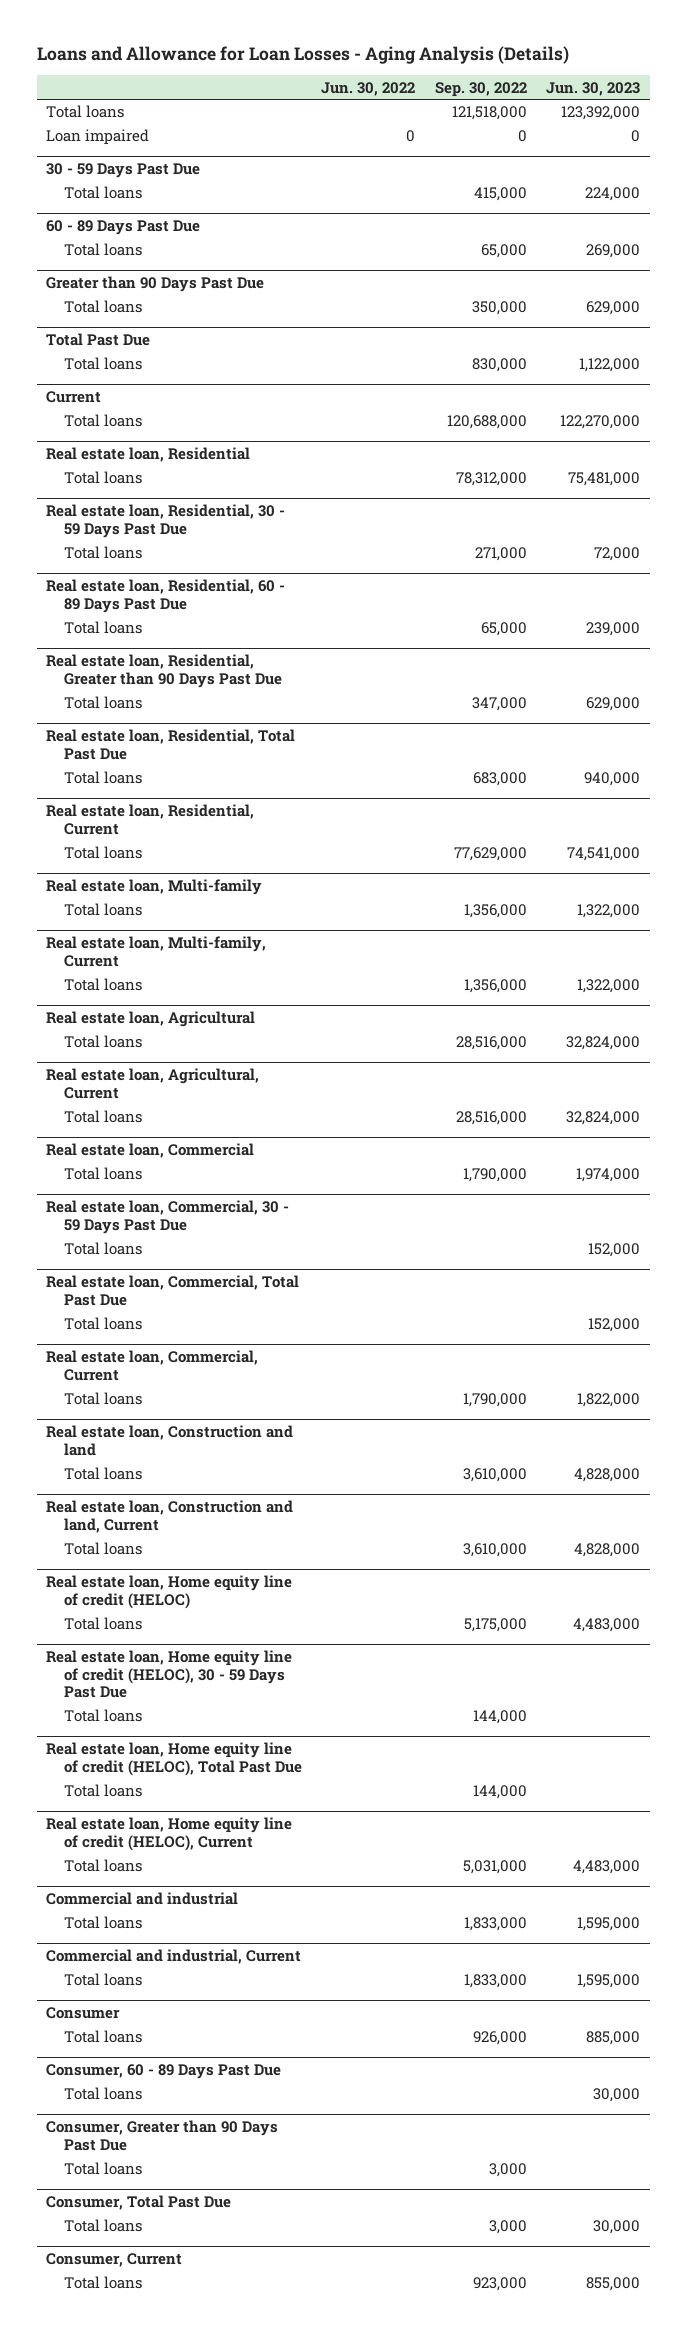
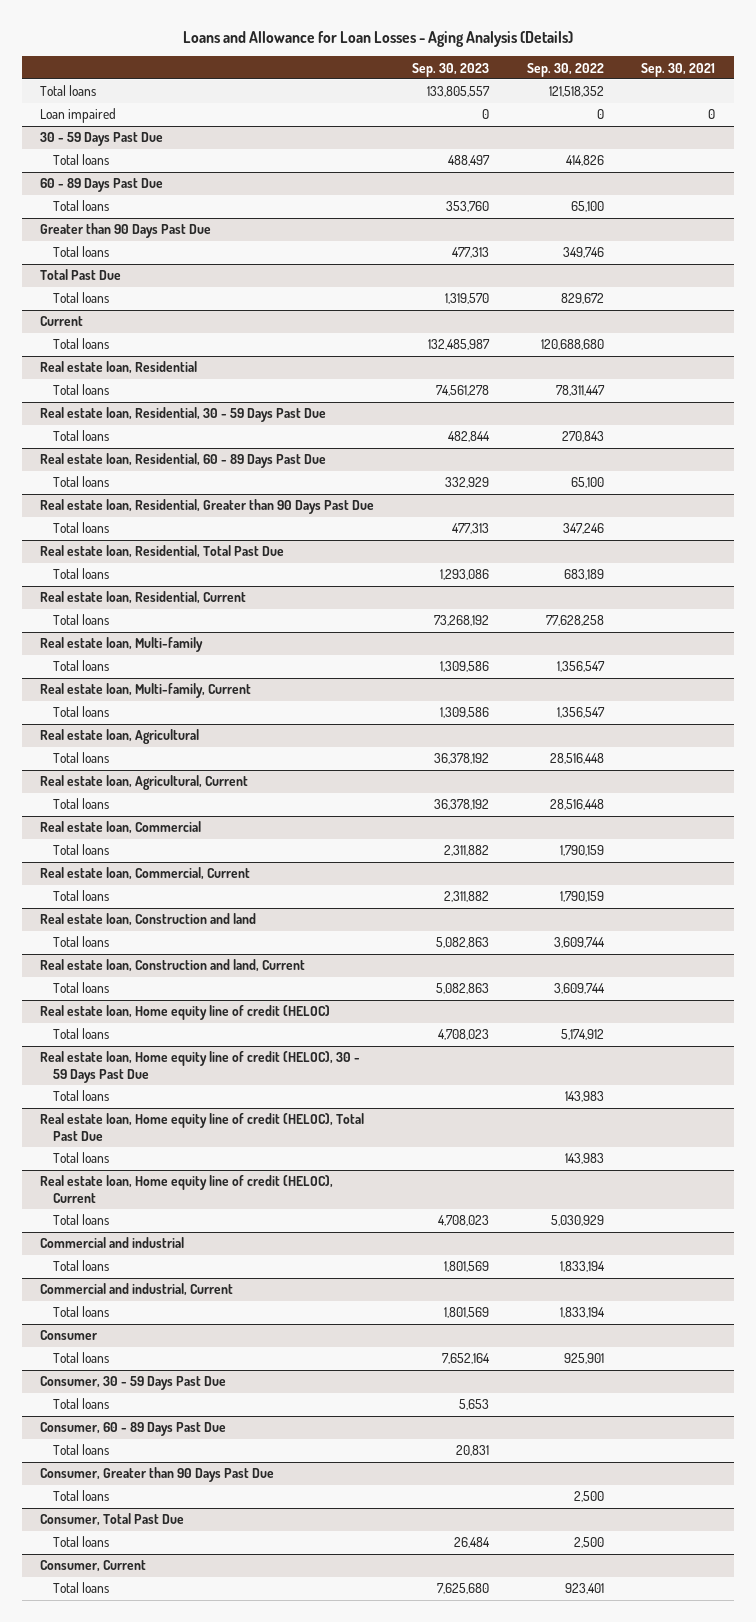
- | Jun. 30, 2022 | Sep. 30, 2022 | Jun. 30, 2023
+ | Sep. 30, 2023 | Sep. 30, 2022 | Sep. 30, 2021
- Total loans | | 121,518,000 | 123,392,000
+ Total loans | 133,805,557 | 121,518,352 |
@ 30 - 59 Days Past Due
- Total loans | | 415,000 | 224,000
+ Total loans | 488,497 | 414,826 |
@ 60 - 89 Days Past Due
- Total loans | | 65,000 | 269,000
+ Total loans | 353,760 | 65,100 |
@ Greater than 90 Days Past Due
- Total loans | | 350,000 | 629,000
+ Total loans | 477,313 | 349,746 |
@ Total Past Due
- Total loans | | 830,000 | 1,122,000
+ Total loans | 1,319,570 | 829,672 |
@ Current
- Total loans | | 120,688,000 | 122,270,000
+ Total loans | 132,485,987 | 120,688,680 |
@ Real estate loan, Residential
- Total loans | | 78,312,000 | 75,481,000
+ Total loans | 74,561,278 | 78,311,447 |
@ Real estate loan, Residential, 30 - 59 Days Past Due
- Total loans | | 271,000 | 72,000
+ Total loans | 482,844 | 270,843 |
@ Real estate loan, Residential, 60 - 89 Days Past Due
- Total loans | | 65,000 | 239,000
+ Total loans | 332,929 | 65,100 |
@ Real estate loan, Residential, Greater than 90 Days Past Due
- Total loans | | 347,000 | 629,000
+ Total loans | 477,313 | 347,246 |
@ Real estate loan, Residential, Total Past Due
- Total loans | | 683,000 | 940,000
+ Total loans | 1,293,086 | 683,189 |
@ Real estate loan, Residential, Current
- Total loans | | 77,629,000 | 74,541,000
+ Total loans | 73,268,192 | 77,628,258 |
@ Real estate loan, Multi-family
- Total loans | | 1,356,000 | 1,322,000
+ Total loans | 1,309,586 | 1,356,547 |
@ Real estate loan, Multi-family, Current
- Total loans | | 1,356,000 | 1,322,000
+ Total loans | 1,309,586 | 1,356,547 |
@ Real estate loan, Agricultural
- Total loans | | 28,516,000 | 32,824,000
+ Total loans | 36,378,192 | 28,516,448 |
@ Real estate loan, Agricultural, Current
- Total loans | | 28,516,000 | 32,824,000
+ Total loans | 36,378,192 | 28,516,448 |
@ Real estate loan, Commercial
- Total loans | | 1,790,000 | 1,974,000
- Real estate loan, Commercial, 30 - 59 Days Past Due
- Total loans | | | 152,000
- Real estate loan, Commercial, Total Past Due
- Total loans | | | 152,000
@ Real estate loan, Commercial
+ Total loans | 2,311,882 | 1,790,159 |
@ Real estate loan, Commercial, Current
- Total loans | | 1,790,000 | 1,822,000
+ Total loans | 2,311,882 | 1,790,159 |
@ Real estate loan, Construction and land
- Total loans | | 3,610,000 | 4,828,000
+ Total loans | 5,082,863 | 3,609,744 |
@ Real estate loan, Construction and land, Current
- Total loans | | 3,610,000 | 4,828,000
+ Total loans | 5,082,863 | 3,609,744 |
@ Real estate loan, Home equity line of credit (HELOC)
- Total loans | | 5,175,000 | 4,483,000
+ Total loans | 4,708,023 | 5,174,912 |
@ Real estate loan, Home equity line of credit (HELOC), 30 - 59 Days Past Due
- Total loans | | 144,000 |
+ Total loans | | 143,983 |
@ Real estate loan, Home equity line of credit (HELOC), Total Past Due
- Total loans | | 144,000 |
+ Total loans | | 143,983 |
@ Real estate loan, Home equity line of credit (HELOC), Current
- Total loans | | 5,031,000 | 4,483,000
+ Total loans | 4,708,023 | 5,030,929 |
@ Commercial and industrial
- Total loans | | 1,833,000 | 1,595,000
+ Total loans | 1,801,569 | 1,833,194 |
@ Commercial and industrial, Current
- Total loans | | 1,833,000 | 1,595,000
+ Total loans | 1,801,569 | 1,833,194 |
@ Consumer
- Total loans | | 926,000 | 885,000
+ Total loans | 7,652,164 | 925,901 |
+ Consumer, 30 - 59 Days Past Due
+ Total loans | 5,653 | |
@ Consumer, Greater than 90 Days Past Due
- Total loans | | 3,000 |
+ Total loans | | 2,500 |
@ Consumer, Total Past Due
- Total loans | | 3,000 | 30,000
+ Total loans | 26,484 | 2,500 |
@ Consumer, Current
- Total loans | | 923,000 | 855,000
+ Total loans | 7,625,680 | 923,401 |

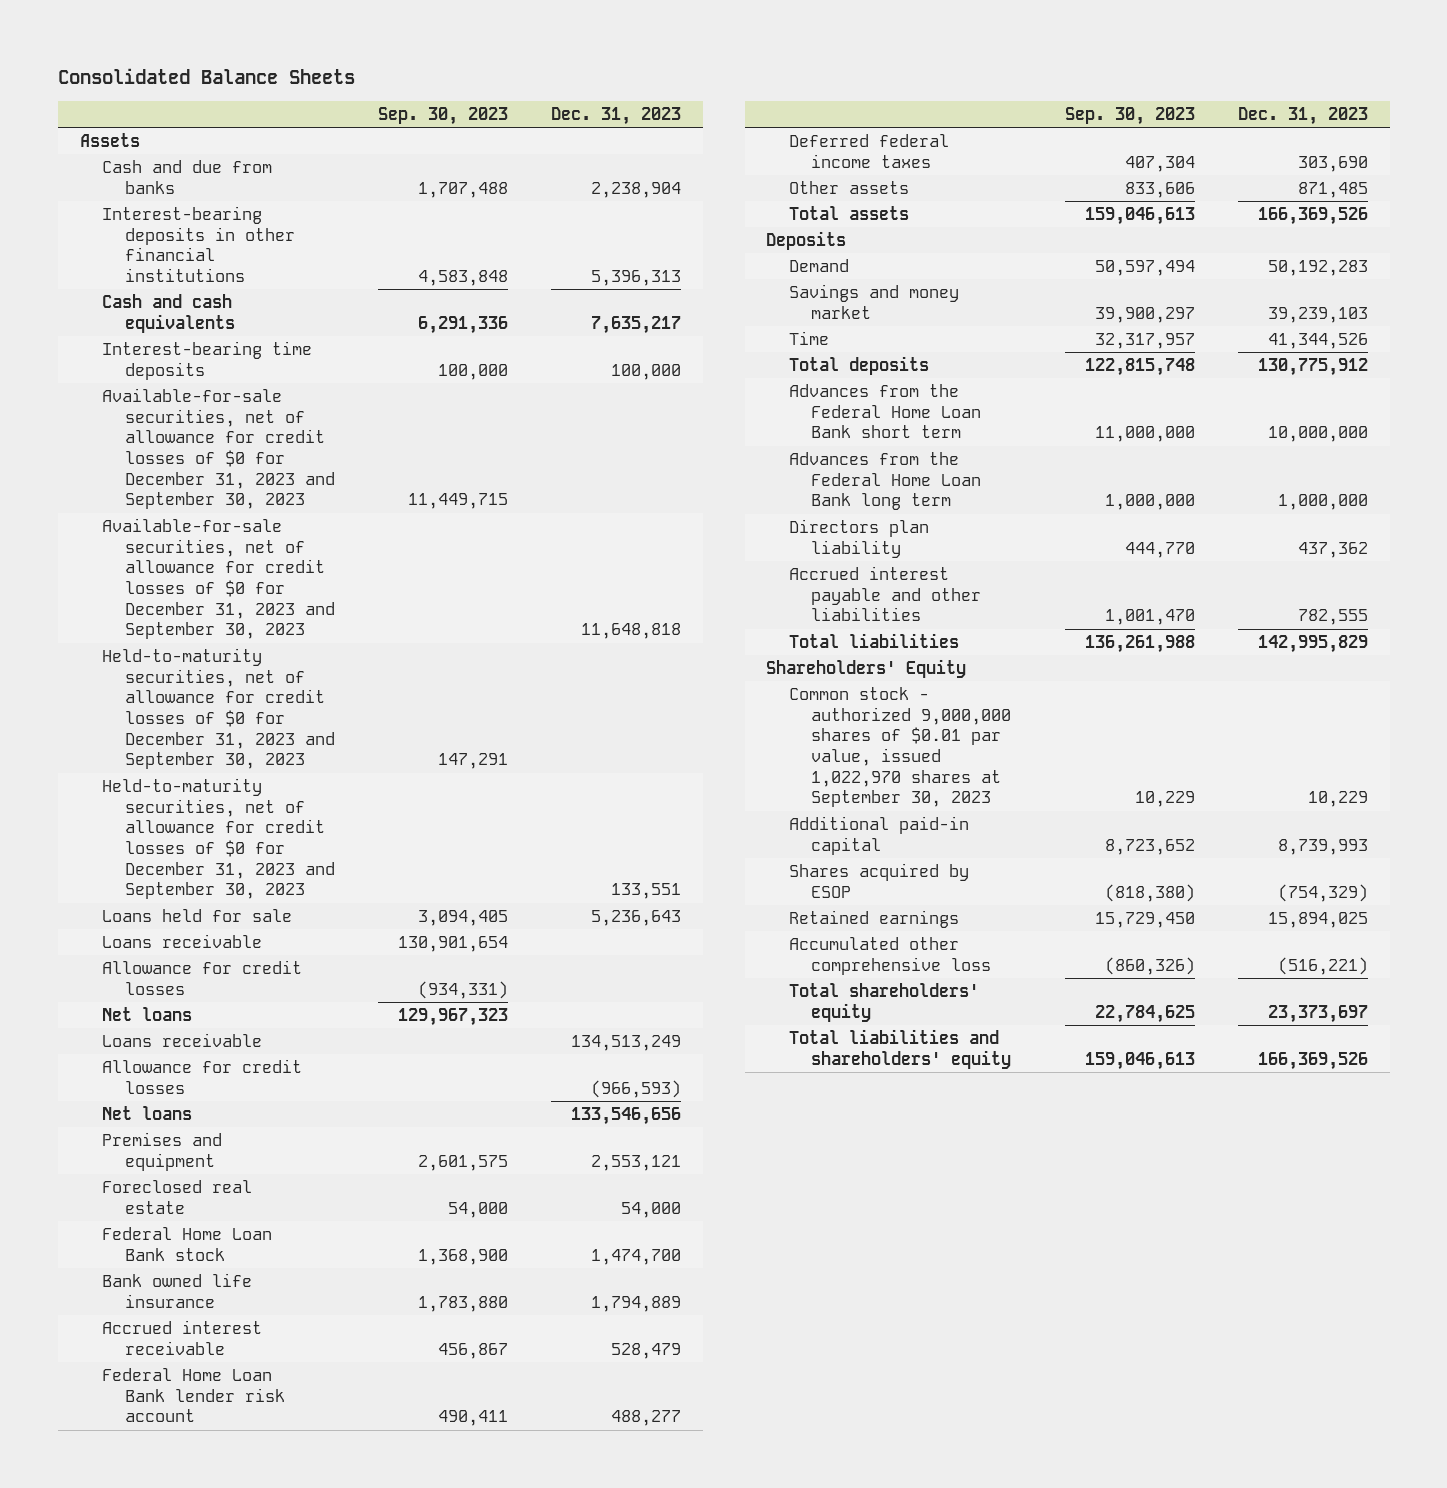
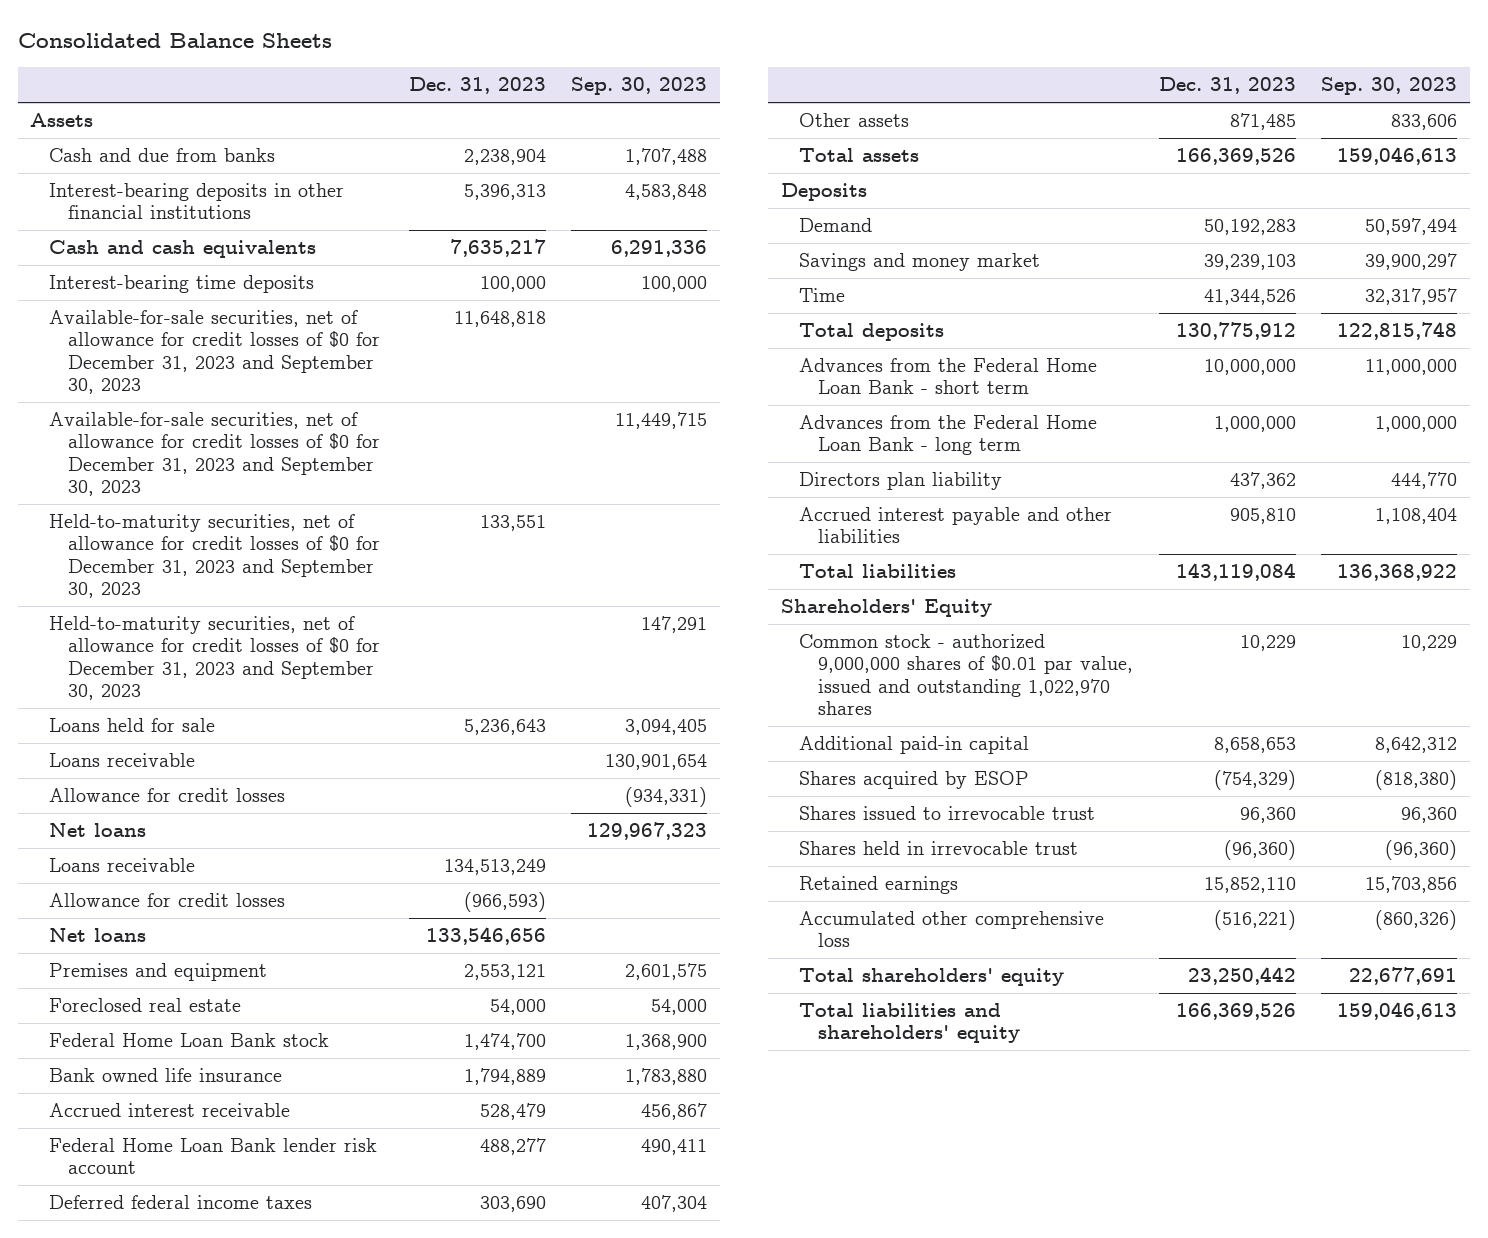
- | Sep. 30, 2023 | Dec. 31, 2023
+ | Dec. 31, 2023 | Sep. 30, 2023
moved down: Available-for-sale securities, net of allowance for credit losses of $0 for December 31, 2023 and September 30, 2023 | | 11,449,715
moved down: Held-to-maturity securities, net of allowance for credit losses of $0 for December 31, 2023 and September 30, 2023 | | 147,291
- Advances from the Federal Home Loan Bank short term | 11,000,000 | 10,000,000
- Advances from the Federal Home Loan Bank long term | 1,000,000 | 1,000,000
+ Advances from the Federal Home Loan Bank - short term | 10,000,000 | 11,000,000
+ Advances from the Federal Home Loan Bank - long term | 1,000,000 | 1,000,000
- Accrued interest payable and other liabilities | 1,001,470 | 782,555
- Total liabilities | 136,261,988 | 142,995,829
+ Accrued interest payable and other liabilities | 905,810 | 1,108,404
+ Total liabilities | 143,119,084 | 136,368,922
- Common stock - authorized 9,000,000 shares of $0.01 par value, issued 1,022,970 shares at September 30, 2023 | 10,229 | 10,229
- Additional paid-in capital | 8,723,652 | 8,739,993
+ Common stock - authorized 9,000,000 shares of $0.01 par value, issued and outstanding 1,022,970 shares | 10,229 | 10,229
+ Additional paid-in capital | 8,658,653 | 8,642,312
- Retained earnings | 15,729,450 | 15,894,025
+ Shares issued to irrevocable trust | 96,360 | 96,360
+ Shares held in irrevocable trust | (96,360) | (96,360)
+ Retained earnings | 15,852,110 | 15,703,856
- Total shareholders' equity | 22,784,625 | 23,373,697
+ Total shareholders' equity | 23,250,442 | 22,677,691

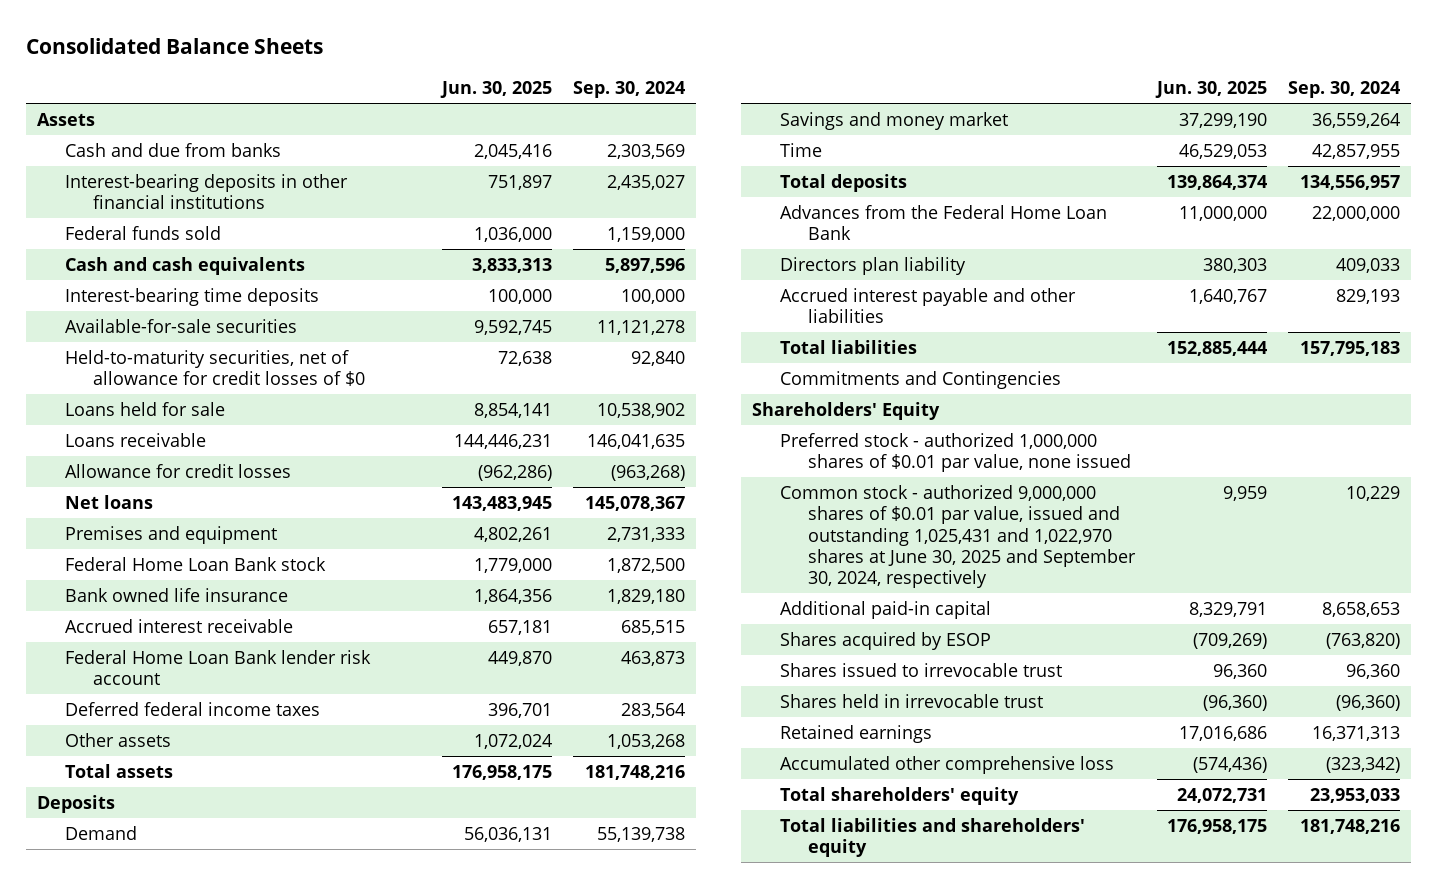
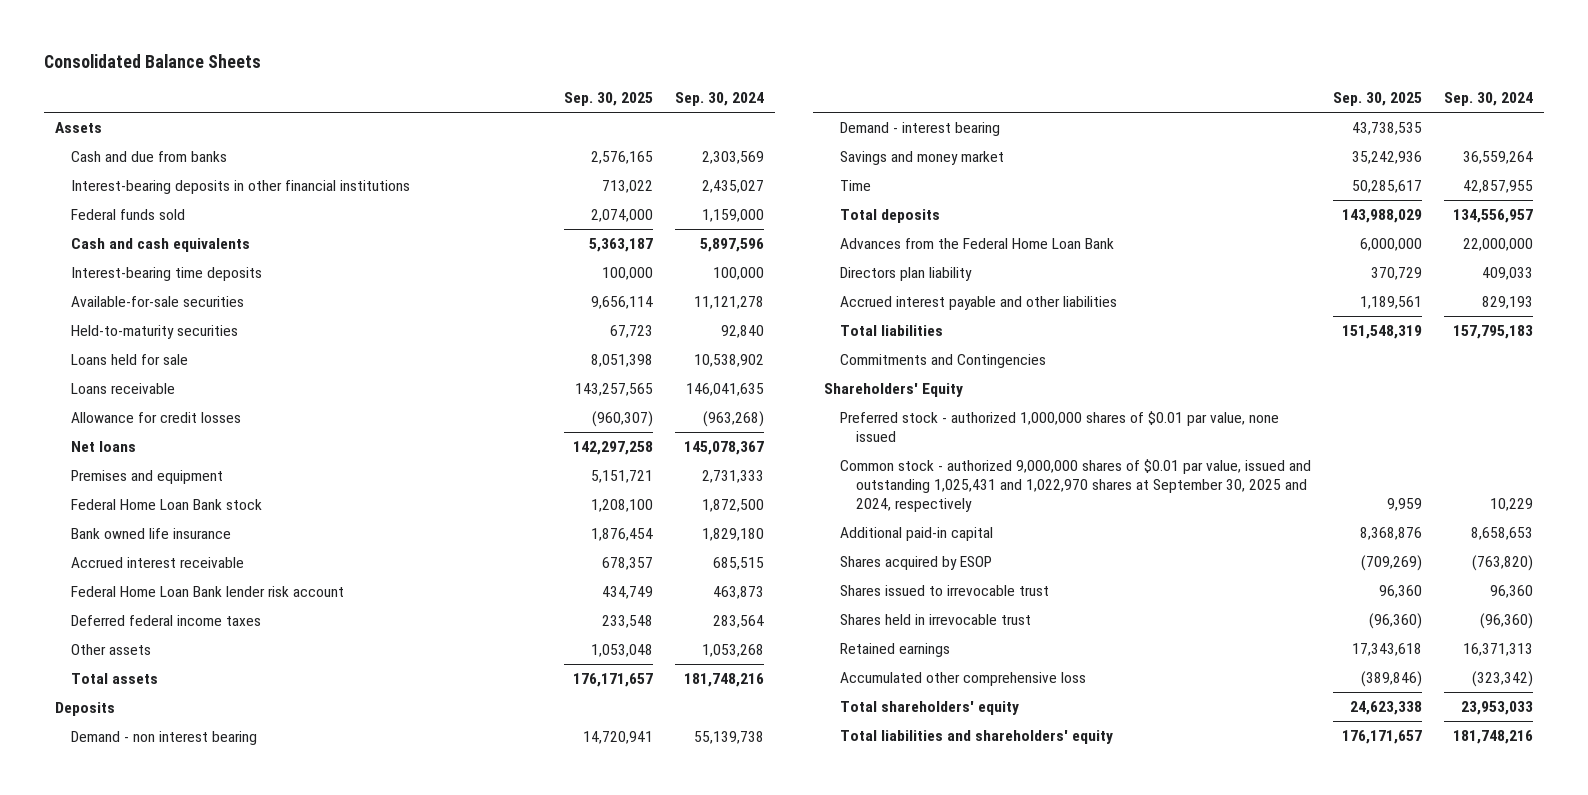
- | Jun. 30, 2025 | Sep. 30, 2024
+ | Sep. 30, 2025 | Sep. 30, 2024
- Held-to-maturity securities, net of allowance for credit losses of $0 | 72,638 | 92,840
+ Held-to-maturity securities | 67,723 | 92,840
- Demand | 56,036,131 | 55,139,738
+ Demand - non interest bearing | 14,720,941 | 55,139,738
+ Demand - interest bearing | 43,738,535 |
- Common stock - authorized 9,000,000 shares of $0.01 par value, issued and outstanding 1,025,431 and 1,022,970 shares at June 30, 2025 and September 30, 2024, respectively | 9,959 | 10,229
+ Common stock - authorized 9,000,000 shares of $0.01 par value, issued and outstanding 1,025,431 and 1,022,970 shares at September 30, 2025 and 2024, respectively | 9,959 | 10,229

